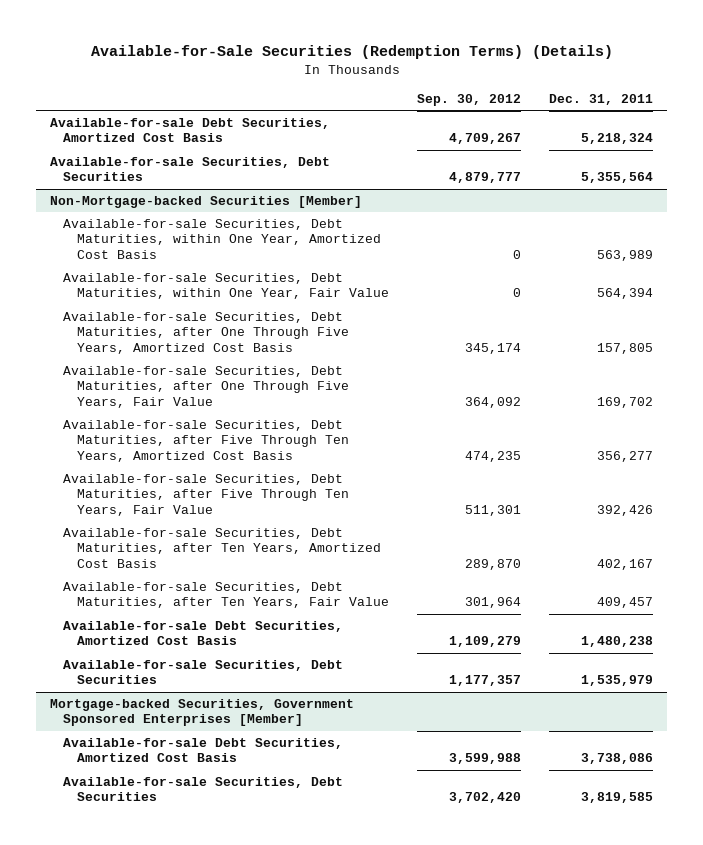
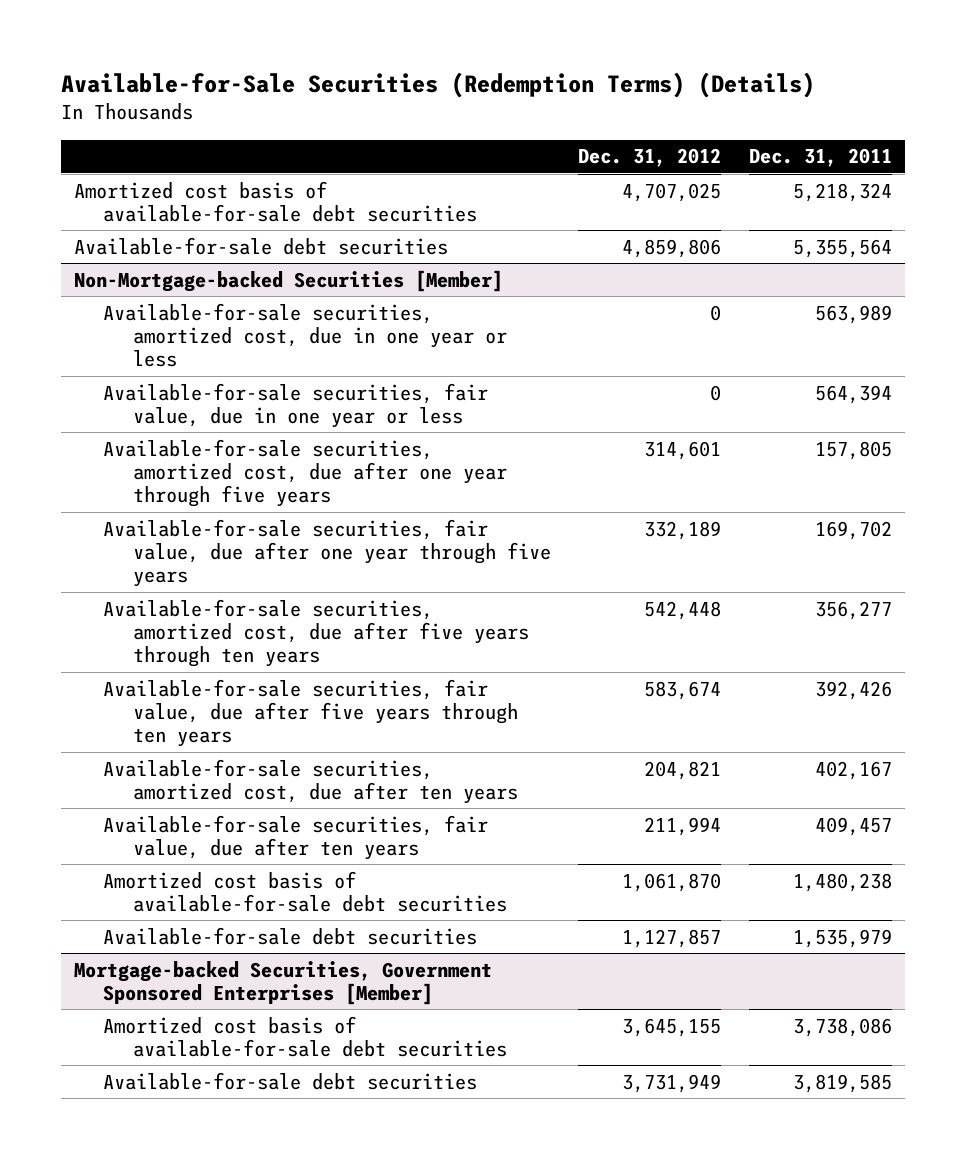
- | Sep. 30, 2012 | Dec. 31, 2011
+ | Dec. 31, 2012 | Dec. 31, 2011
- Available-for-sale Debt Securities, Amortized Cost Basis | 4,709,267 | 5,218,324
- Available-for-sale Securities, Debt Securities | 4,879,777 | 5,355,564
+ Amortized cost basis of available-for-sale debt securities | 4,707,025 | 5,218,324
+ Available-for-sale debt securities | 4,859,806 | 5,355,564
@ Non-Mortgage-backed Securities [Member]
- Available-for-sale Securities, Debt Maturities, within One Year, Amortized Cost Basis | 0 | 563,989
- Available-for-sale Securities, Debt Maturities, within One Year, Fair Value | 0 | 564,394
- Available-for-sale Securities, Debt Maturities, after One Through Five Years, Amortized Cost Basis | 345,174 | 157,805
- Available-for-sale Securities, Debt Maturities, after One Through Five Years, Fair Value | 364,092 | 169,702
- Available-for-sale Securities, Debt Maturities, after Five Through Ten Years, Amortized Cost Basis | 474,235 | 356,277
- Available-for-sale Securities, Debt Maturities, after Five Through Ten Years, Fair Value | 511,301 | 392,426
- Available-for-sale Securities, Debt Maturities, after Ten Years, Amortized Cost Basis | 289,870 | 402,167
- Available-for-sale Securities, Debt Maturities, after Ten Years, Fair Value | 301,964 | 409,457
- Available-for-sale Debt Securities, Amortized Cost Basis | 1,109,279 | 1,480,238
- Available-for-sale Securities, Debt Securities | 1,177,357 | 1,535,979
+ Available-for-sale securities, amortized cost, due in one year or less | 0 | 563,989
+ Available-for-sale securities, fair value, due in one year or less | 0 | 564,394
+ Available-for-sale securities, amortized cost, due after one year through five years | 314,601 | 157,805
+ Available-for-sale securities, fair value, due after one year through five years | 332,189 | 169,702
+ Available-for-sale securities, amortized cost, due after five years through ten years | 542,448 | 356,277
+ Available-for-sale securities, fair value, due after five years through ten years | 583,674 | 392,426
+ Available-for-sale securities, amortized cost, due after ten years | 204,821 | 402,167
+ Available-for-sale securities, fair value, due after ten years | 211,994 | 409,457
+ Amortized cost basis of available-for-sale debt securities | 1,061,870 | 1,480,238
+ Available-for-sale debt securities | 1,127,857 | 1,535,979
@ Mortgage-backed Securities, Government Sponsored Enterprises [Member]
- Available-for-sale Debt Securities, Amortized Cost Basis | 3,599,988 | 3,738,086
- Available-for-sale Securities, Debt Securities | 3,702,420 | 3,819,585
+ Amortized cost basis of available-for-sale debt securities | 3,645,155 | 3,738,086
+ Available-for-sale debt securities | 3,731,949 | 3,819,585

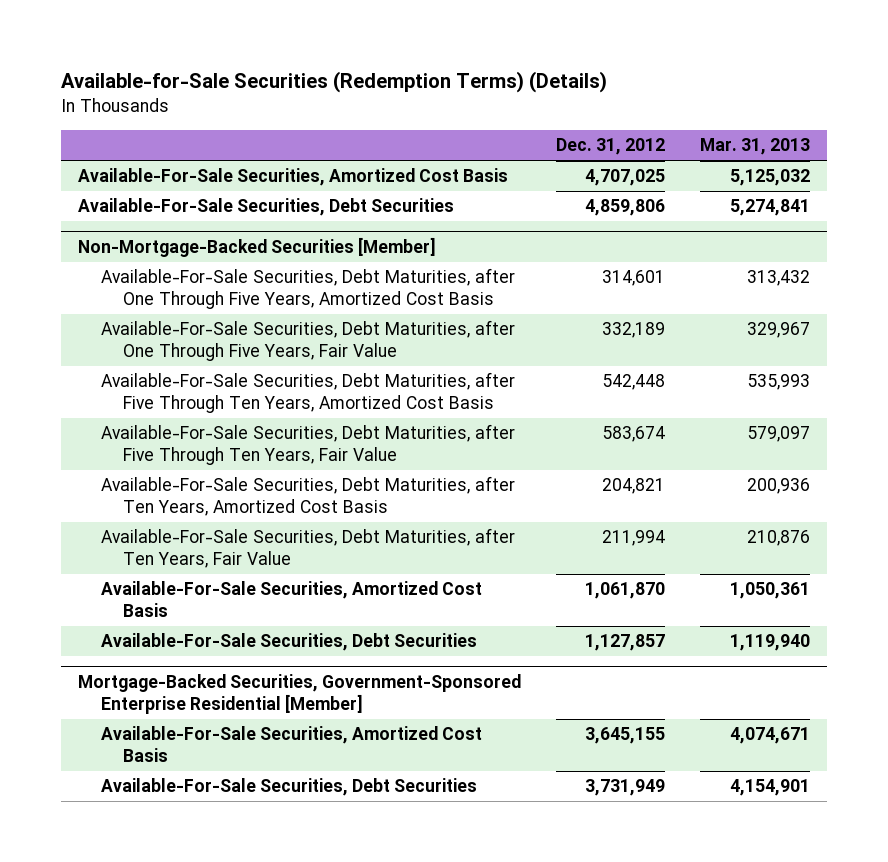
- | Dec. 31, 2012 | Dec. 31, 2011
+ | Dec. 31, 2012 | Mar. 31, 2013
- Amortized cost basis of available-for-sale debt securities | 4,707,025 | 5,218,324
- Available-for-sale debt securities | 4,859,806 | 5,355,564
- Non-Mortgage-backed Securities [Member]
- Available-for-sale securities, amortized cost, due in one year or less | 0 | 563,989
- Available-for-sale securities, fair value, due in one year or less | 0 | 564,394
- Available-for-sale securities, amortized cost, due after one year through five years | 314,601 | 157,805
- Available-for-sale securities, fair value, due after one year through five years | 332,189 | 169,702
- Available-for-sale securities, amortized cost, due after five years through ten years | 542,448 | 356,277
- Available-for-sale securities, fair value, due after five years through ten years | 583,674 | 392,426
- Available-for-sale securities, amortized cost, due after ten years | 204,821 | 402,167
- Available-for-sale securities, fair value, due after ten years | 211,994 | 409,457
- Amortized cost basis of available-for-sale debt securities | 1,061,870 | 1,480,238
- Available-for-sale debt securities | 1,127,857 | 1,535,979
- Mortgage-backed Securities, Government Sponsored Enterprises [Member]
- Amortized cost basis of available-for-sale debt securities | 3,645,155 | 3,738,086
- Available-for-sale debt securities | 3,731,949 | 3,819,585
+ Available-For-Sale Securities, Amortized Cost Basis | 4,707,025 | 5,125,032
+ Available-For-Sale Securities, Debt Securities | 4,859,806 | 5,274,841
+ Non-Mortgage-Backed Securities [Member]
+ Available-For-Sale Securities, Debt Maturities, after One Through Five Years, Amortized Cost Basis | 314,601 | 313,432
+ Available-For-Sale Securities, Debt Maturities, after One Through Five Years, Fair Value | 332,189 | 329,967
+ Available-For-Sale Securities, Debt Maturities, after Five Through Ten Years, Amortized Cost Basis | 542,448 | 535,993
+ Available-For-Sale Securities, Debt Maturities, after Five Through Ten Years, Fair Value | 583,674 | 579,097
+ Available-For-Sale Securities, Debt Maturities, after Ten Years, Amortized Cost Basis | 204,821 | 200,936
+ Available-For-Sale Securities, Debt Maturities, after Ten Years, Fair Value | 211,994 | 210,876
+ Available-For-Sale Securities, Amortized Cost Basis | 1,061,870 | 1,050,361
+ Available-For-Sale Securities, Debt Securities | 1,127,857 | 1,119,940
+ Mortgage-Backed Securities, Government-Sponsored Enterprise Residential [Member]
+ Available-For-Sale Securities, Amortized Cost Basis | 3,645,155 | 4,074,671
+ Available-For-Sale Securities, Debt Securities | 3,731,949 | 4,154,901

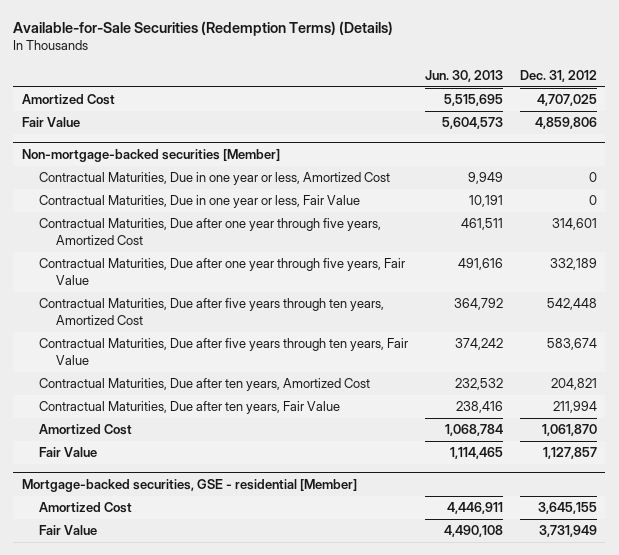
- | Dec. 31, 2012 | Mar. 31, 2013
+ | Jun. 30, 2013 | Dec. 31, 2012
- Available-For-Sale Securities, Amortized Cost Basis | 4,707,025 | 5,125,032
- Available-For-Sale Securities, Debt Securities | 4,859,806 | 5,274,841
- Non-Mortgage-Backed Securities [Member]
- Available-For-Sale Securities, Debt Maturities, after One Through Five Years, Amortized Cost Basis | 314,601 | 313,432
- Available-For-Sale Securities, Debt Maturities, after One Through Five Years, Fair Value | 332,189 | 329,967
- Available-For-Sale Securities, Debt Maturities, after Five Through Ten Years, Amortized Cost Basis | 542,448 | 535,993
- Available-For-Sale Securities, Debt Maturities, after Five Through Ten Years, Fair Value | 583,674 | 579,097
- Available-For-Sale Securities, Debt Maturities, after Ten Years, Amortized Cost Basis | 204,821 | 200,936
- Available-For-Sale Securities, Debt Maturities, after Ten Years, Fair Value | 211,994 | 210,876
- Available-For-Sale Securities, Amortized Cost Basis | 1,061,870 | 1,050,361
- Available-For-Sale Securities, Debt Securities | 1,127,857 | 1,119,940
- Mortgage-Backed Securities, Government-Sponsored Enterprise Residential [Member]
- Available-For-Sale Securities, Amortized Cost Basis | 3,645,155 | 4,074,671
- Available-For-Sale Securities, Debt Securities | 3,731,949 | 4,154,901
+ Amortized Cost | 5,515,695 | 4,707,025
+ Fair Value | 5,604,573 | 4,859,806
+ Non-mortgage-backed securities [Member]
+ Contractual Maturities, Due in one year or less, Amortized Cost | 9,949 | 0
+ Contractual Maturities, Due in one year or less, Fair Value | 10,191 | 0
+ Contractual Maturities, Due after one year through five years, Amortized Cost | 461,511 | 314,601
+ Contractual Maturities, Due after one year through five years, Fair Value | 491,616 | 332,189
+ Contractual Maturities, Due after five years through ten years, Amortized Cost | 364,792 | 542,448
+ Contractual Maturities, Due after five years through ten years, Fair Value | 374,242 | 583,674
+ Contractual Maturities, Due after ten years, Amortized Cost | 232,532 | 204,821
+ Contractual Maturities, Due after ten years, Fair Value | 238,416 | 211,994
+ Amortized Cost | 1,068,784 | 1,061,870
+ Fair Value | 1,114,465 | 1,127,857
+ Mortgage-backed securities, GSE - residential [Member]
+ Amortized Cost | 4,446,911 | 3,645,155
+ Fair Value | 4,490,108 | 3,731,949

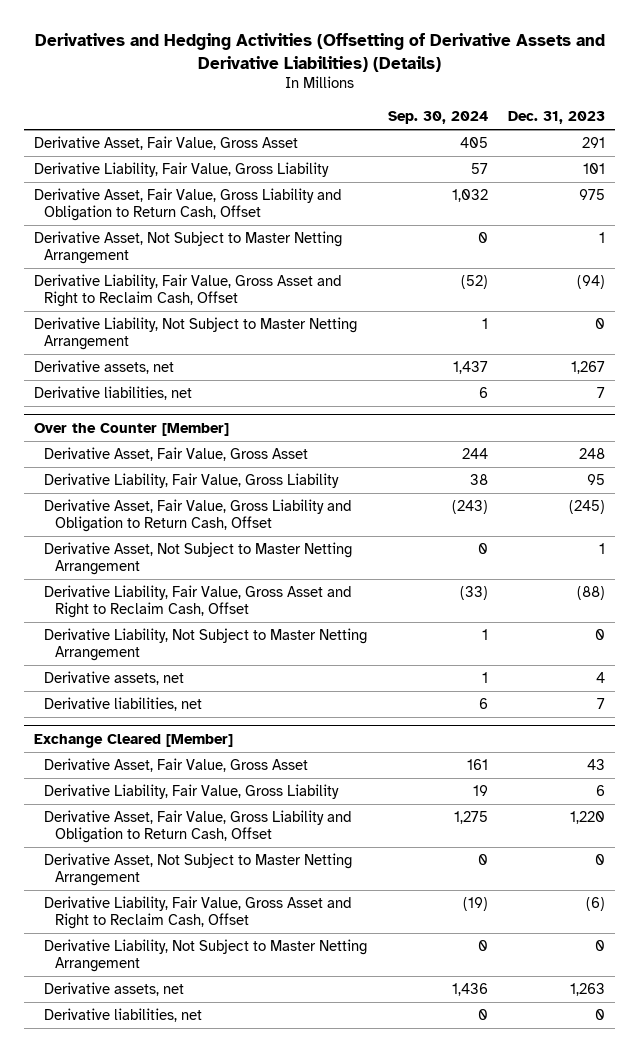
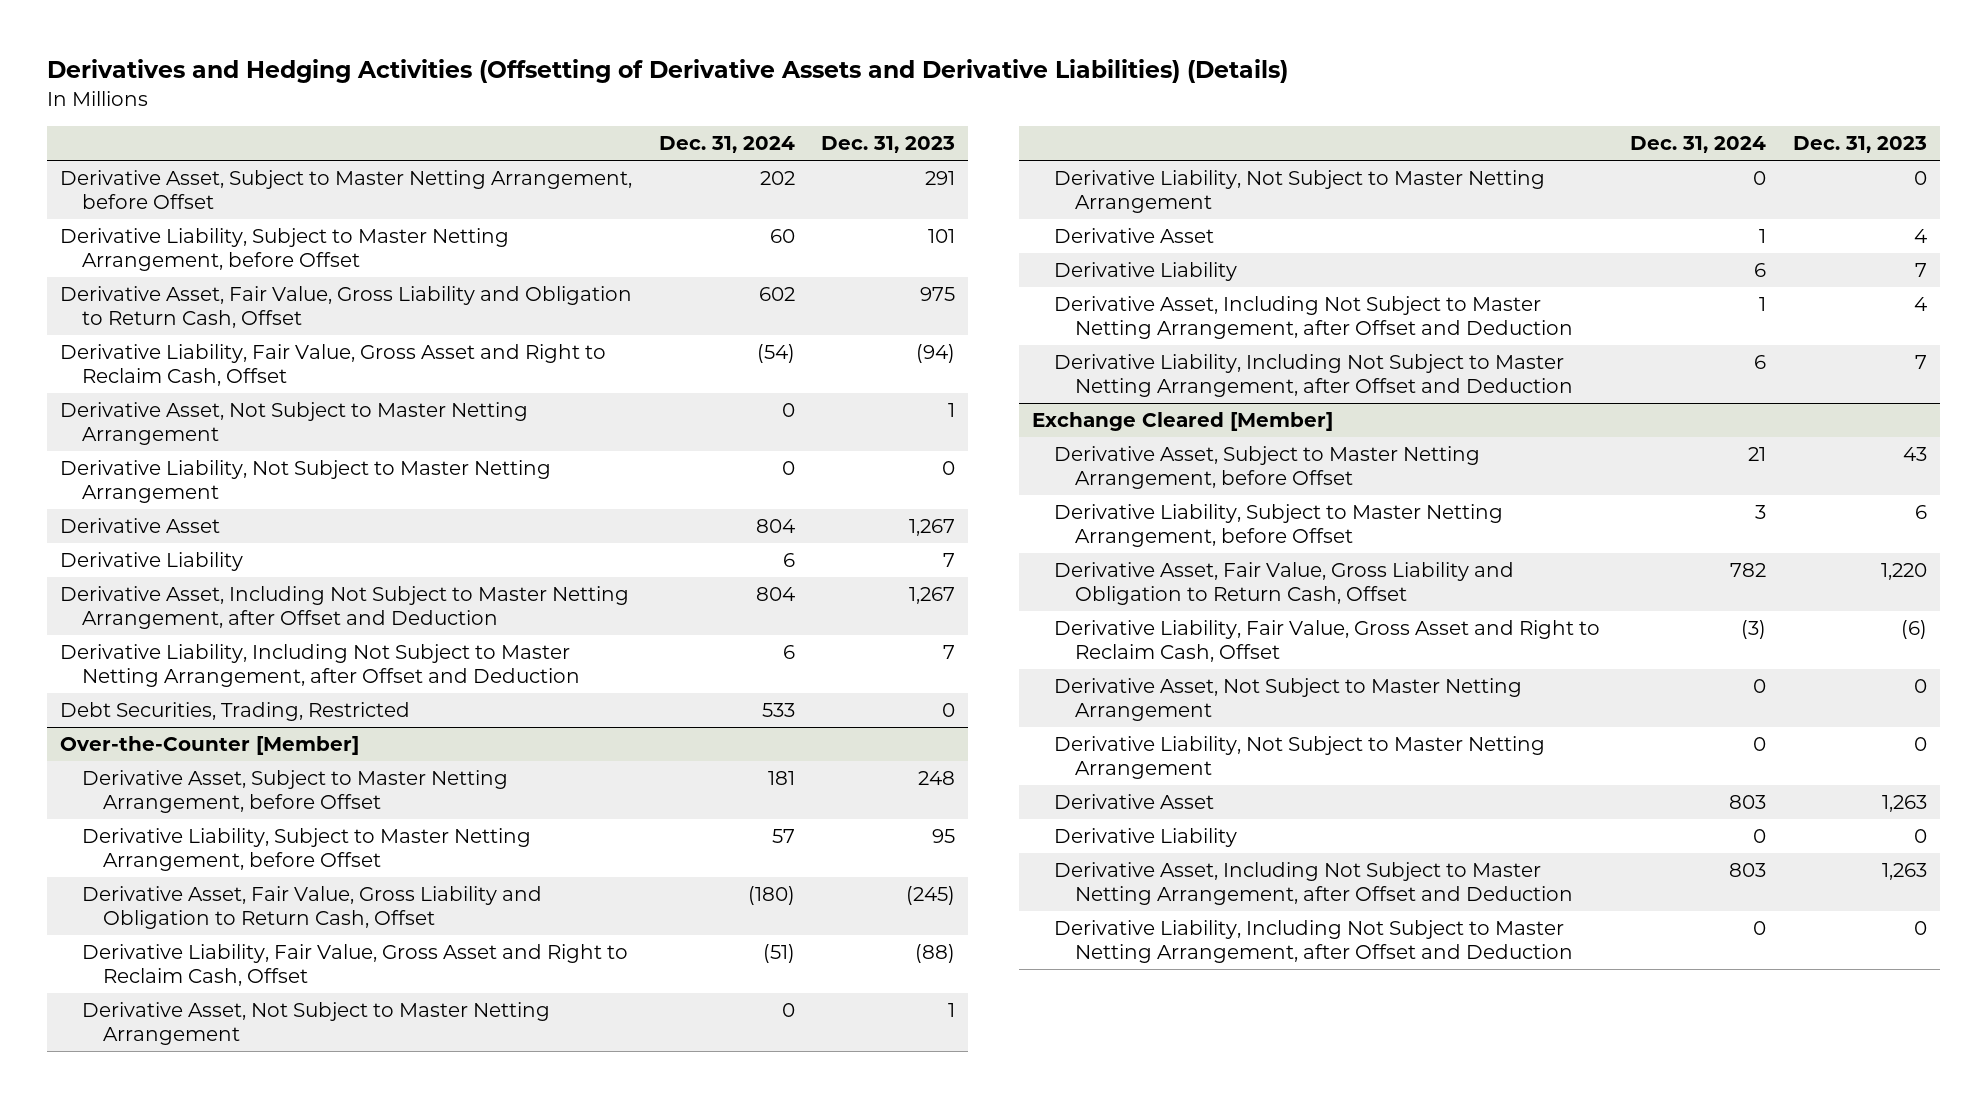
- | Sep. 30, 2024 | Dec. 31, 2023
+ | Dec. 31, 2024 | Dec. 31, 2023
- Derivative Asset, Fair Value, Gross Asset | 405 | 291
- Derivative Liability, Fair Value, Gross Liability | 57 | 101
+ Derivative Asset, Subject to Master Netting Arrangement, before Offset | 202 | 291
+ Derivative Liability, Subject to Master Netting Arrangement, before Offset | 60 | 101
moved down: Derivative Asset, Not Subject to Master Netting Arrangement | 0 | 1
- Derivative assets, net | 1,437 | 1,267
- Derivative liabilities, net | 6 | 7
- Over the Counter [Member]
- Derivative Asset, Fair Value, Gross Asset | 244 | 248
- Derivative Liability, Fair Value, Gross Liability | 38 | 95
+ Derivative Asset | 804 | 1,267
+ Derivative Liability | 6 | 7
+ Derivative Asset, Including Not Subject to Master Netting Arrangement, after Offset and Deduction | 804 | 1,267
+ Derivative Liability, Including Not Subject to Master Netting Arrangement, after Offset and Deduction | 6 | 7
+ Debt Securities, Trading, Restricted | 533 | 0
+ Over-the-Counter [Member]
+ Derivative Asset, Subject to Master Netting Arrangement, before Offset | 181 | 248
+ Derivative Liability, Subject to Master Netting Arrangement, before Offset | 57 | 95
- Derivative Asset, Not Subject to Master Netting Arrangement | 0 | 1
+ Derivative Asset, Not Subject to Master Netting Arrangement | 0 | 1
- Derivative assets, net | 1 | 4
- Derivative liabilities, net | 6 | 7
+ Derivative Asset | 1 | 4
+ Derivative Liability | 6 | 7
+ Derivative Asset, Including Not Subject to Master Netting Arrangement, after Offset and Deduction | 1 | 4
+ Derivative Liability, Including Not Subject to Master Netting Arrangement, after Offset and Deduction | 6 | 7
@ Exchange Cleared [Member]
- Derivative Asset, Fair Value, Gross Asset | 161 | 43
- Derivative Liability, Fair Value, Gross Liability | 19 | 6
+ Derivative Asset, Subject to Master Netting Arrangement, before Offset | 21 | 43
+ Derivative Liability, Subject to Master Netting Arrangement, before Offset | 3 | 6
moved down: Derivative Asset, Not Subject to Master Netting Arrangement | 0 | 0
- Derivative assets, net | 1,436 | 1,263
- Derivative liabilities, net | 0 | 0
+ Derivative Asset | 803 | 1,263
+ Derivative Liability | 0 | 0
+ Derivative Asset, Including Not Subject to Master Netting Arrangement, after Offset and Deduction | 803 | 1,263
+ Derivative Liability, Including Not Subject to Master Netting Arrangement, after Offset and Deduction | 0 | 0

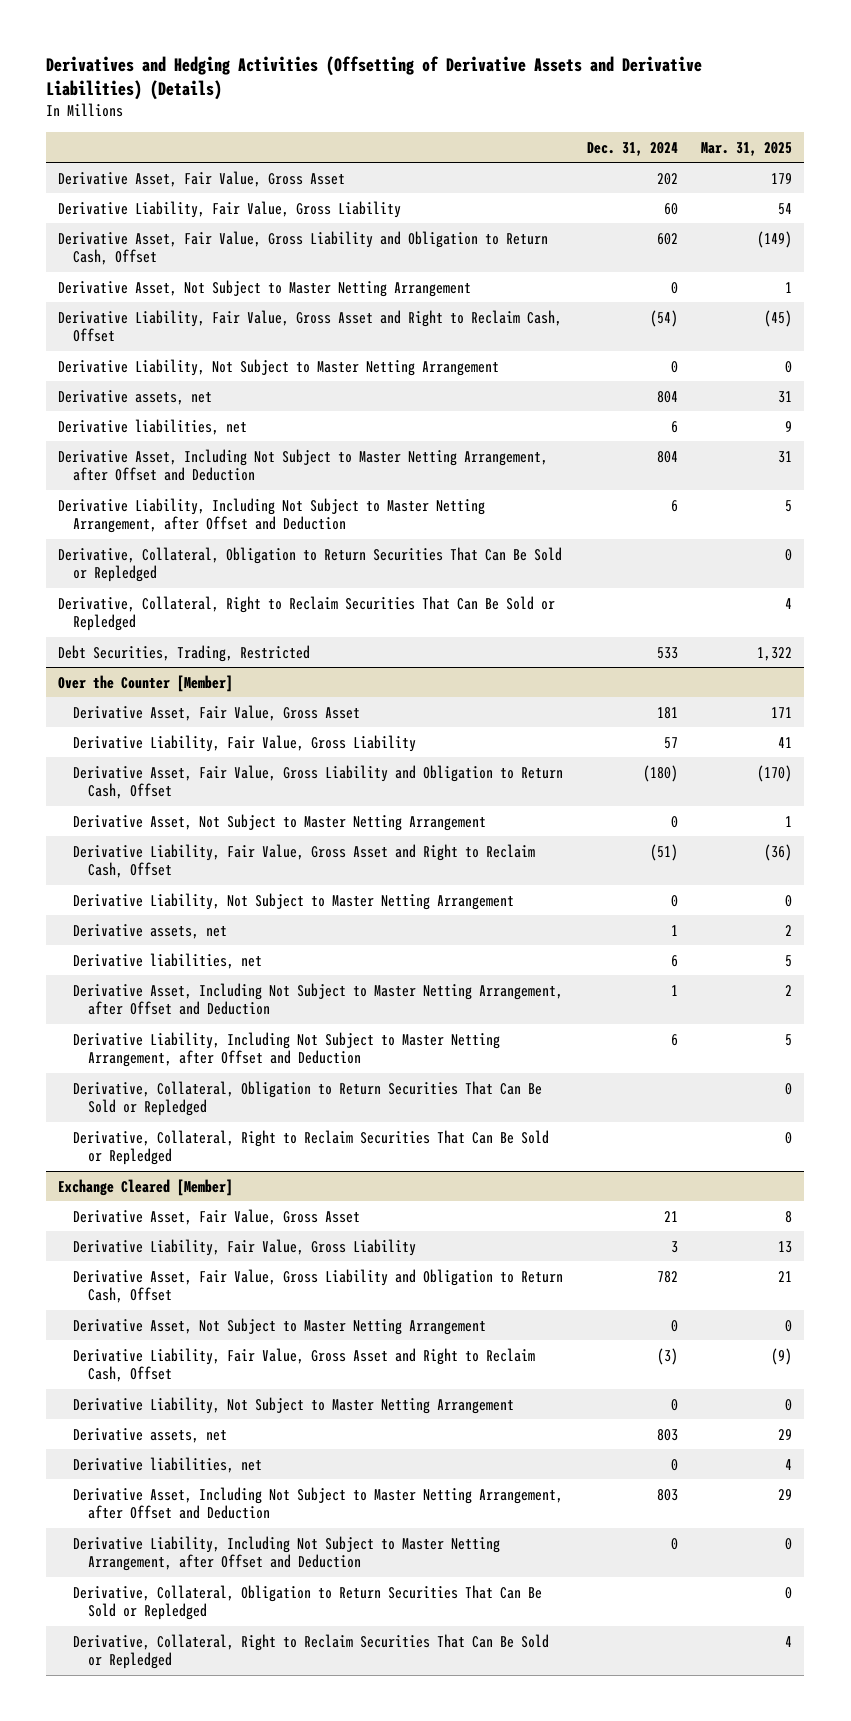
- | Dec. 31, 2024 | Dec. 31, 2023
+ | Dec. 31, 2024 | Mar. 31, 2025
- Derivative Asset, Subject to Master Netting Arrangement, before Offset | 202 | 291
- Derivative Liability, Subject to Master Netting Arrangement, before Offset | 60 | 101
+ Derivative Asset, Fair Value, Gross Asset | 202 | 179
+ Derivative Liability, Fair Value, Gross Liability | 60 | 54
moved down: Derivative Liability, Fair Value, Gross Asset and Right to Reclaim Cash, Offset | (54) | (45)
- Derivative Asset | 804 | 1,267
- Derivative Liability | 6 | 7
+ Derivative assets, net | 804 | 31
+ Derivative liabilities, net | 6 | 9
+ Derivative, Collateral, Obligation to Return Securities That Can Be Sold or Repledged | | 0
+ Derivative, Collateral, Right to Reclaim Securities That Can Be Sold or Repledged | | 4
- Over-the-Counter [Member]
- Derivative Asset, Subject to Master Netting Arrangement, before Offset | 181 | 248
- Derivative Liability, Subject to Master Netting Arrangement, before Offset | 57 | 95
+ Over the Counter [Member]
+ Derivative Asset, Fair Value, Gross Asset | 181 | 171
+ Derivative Liability, Fair Value, Gross Liability | 57 | 41
- Derivative Liability, Fair Value, Gross Asset and Right to Reclaim Cash, Offset | (51) | (88)
+ Derivative Liability, Fair Value, Gross Asset and Right to Reclaim Cash, Offset | (51) | (36)
- Derivative Asset | 1 | 4
- Derivative Liability | 6 | 7
+ Derivative assets, net | 1 | 2
+ Derivative liabilities, net | 6 | 5
+ Derivative, Collateral, Obligation to Return Securities That Can Be Sold or Repledged | | 0
+ Derivative, Collateral, Right to Reclaim Securities That Can Be Sold or Repledged | | 0
@ Exchange Cleared [Member]
- Derivative Asset, Subject to Master Netting Arrangement, before Offset | 21 | 43
- Derivative Liability, Subject to Master Netting Arrangement, before Offset | 3 | 6
+ Derivative Asset, Fair Value, Gross Asset | 21 | 8
+ Derivative Liability, Fair Value, Gross Liability | 3 | 13
moved down: Derivative Liability, Fair Value, Gross Asset and Right to Reclaim Cash, Offset | (3) | (9)
- Derivative Asset | 803 | 1,263
- Derivative Liability | 0 | 0
+ Derivative assets, net | 803 | 29
+ Derivative liabilities, net | 0 | 4
+ Derivative, Collateral, Obligation to Return Securities That Can Be Sold or Repledged | | 0
+ Derivative, Collateral, Right to Reclaim Securities That Can Be Sold or Repledged | | 4

